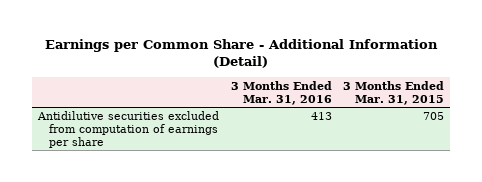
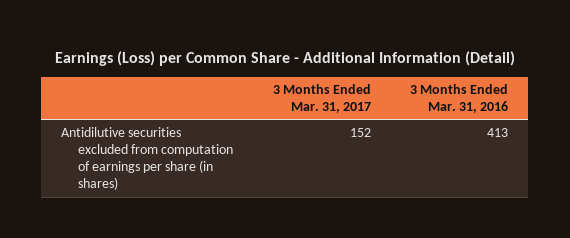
- Earnings per Common Share - Additional Information (Detail)
+ Earnings (Loss) per Common Share - Additional Information (Detail)
- | 3 Months Ended Mar. 31, 2016 | 3 Months Ended Mar. 31, 2015
+ | 3 Months Ended Mar. 31, 2017 | 3 Months Ended Mar. 31, 2016
- Antidilutive securities excluded from computation of earnings per share | 413 | 705
+ Antidilutive securities excluded from computation of earnings per share (in shares) | 152 | 413

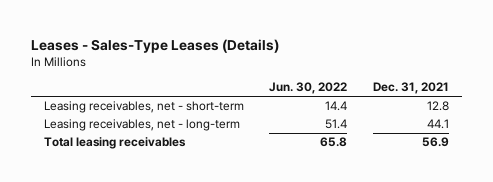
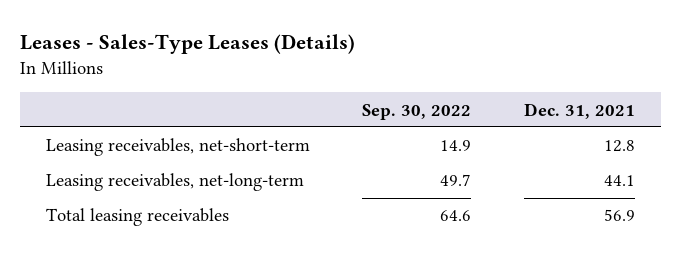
- | Jun. 30, 2022 | Dec. 31, 2021
+ | Sep. 30, 2022 | Dec. 31, 2021
- Leasing receivables, net - short-term | 14.4 | 12.8
- Leasing receivables, net - long-term | 51.4 | 44.1
+ Leasing receivables, net-short-term | 14.9 | 12.8
+ Leasing receivables, net-long-term | 49.7 | 44.1

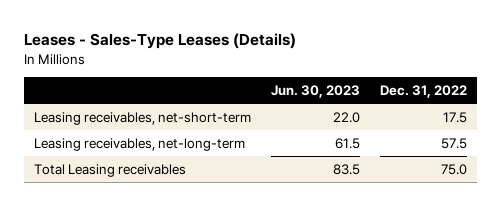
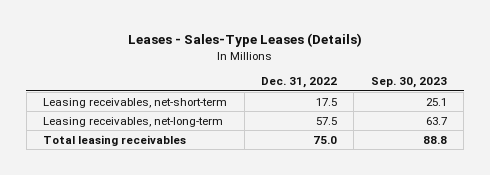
- | Jun. 30, 2023 | Dec. 31, 2022
+ | Dec. 31, 2022 | Sep. 30, 2023
- Total Leasing receivables | 83.5 | 75.0
+ Total leasing receivables | 75.0 | 88.8

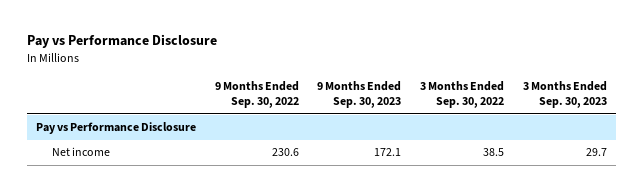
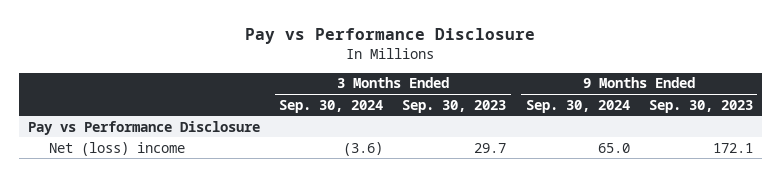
- | 9 Months Ended Sep. 30, 2022 | 9 Months Ended Sep. 30, 2023 | 3 Months Ended Sep. 30, 2022 | 3 Months Ended Sep. 30, 2023
+ | 3 Months Ended Sep. 30, 2024 | 3 Months Ended Sep. 30, 2023 | 9 Months Ended Sep. 30, 2024 | 9 Months Ended Sep. 30, 2023
- Net income | 230.6 | 172.1 | 38.5 | 29.7
+ Net (loss) income | (3.6) | 29.7 | 65.0 | 172.1

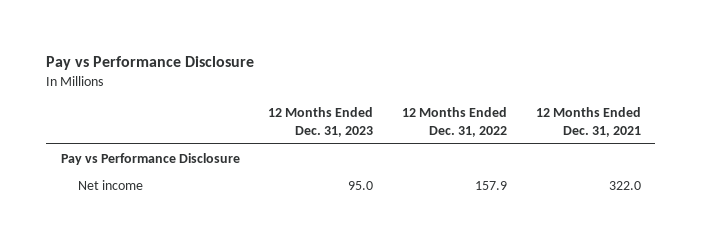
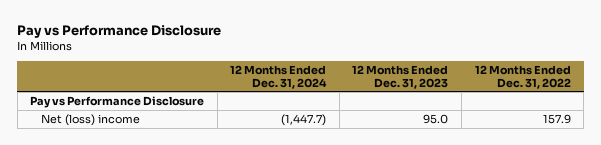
- | 12 Months Ended Dec. 31, 2023 | 12 Months Ended Dec. 31, 2022 | 12 Months Ended Dec. 31, 2021
+ | 12 Months Ended Dec. 31, 2024 | 12 Months Ended Dec. 31, 2023 | 12 Months Ended Dec. 31, 2022
- Net income | 95.0 | 157.9 | 322.0
+ Net (loss) income | (1,447.7) | 95.0 | 157.9

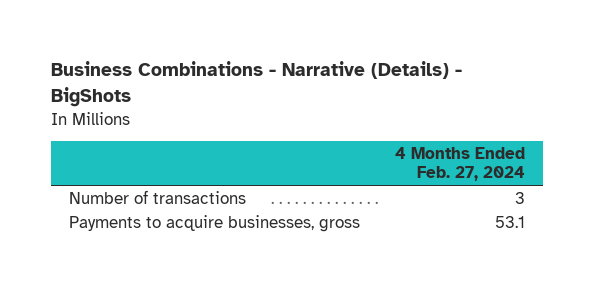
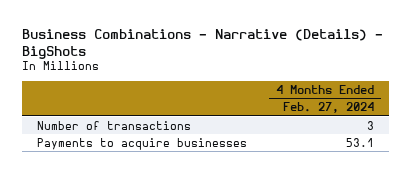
- Payments to acquire businesses, gross | 53.1
+ Payments to acquire businesses | 53.1

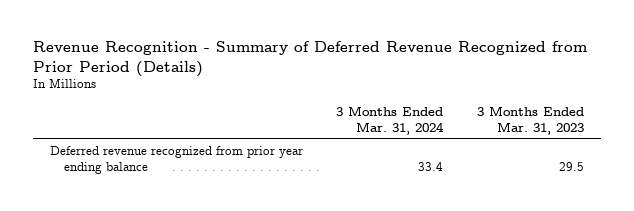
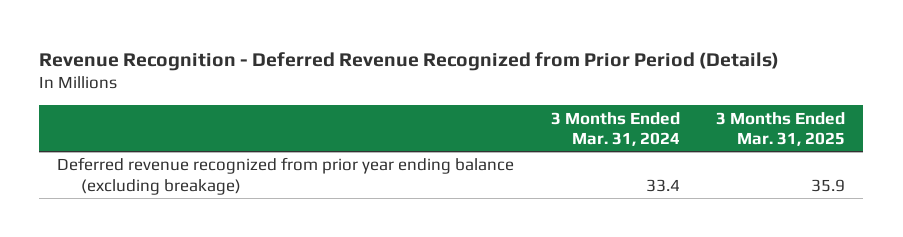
- Revenue Recognition - Summary of Deferred Revenue Recognized from Prior Period (Details)
+ Revenue Recognition - Deferred Revenue Recognized from Prior Period (Details)
- | 3 Months Ended Mar. 31, 2024 | 3 Months Ended Mar. 31, 2023
+ | 3 Months Ended Mar. 31, 2024 | 3 Months Ended Mar. 31, 2025
- Deferred revenue recognized from prior year ending balance | 33.4 | 29.5
+ Deferred revenue recognized from prior year ending balance (excluding breakage) | 33.4 | 35.9

